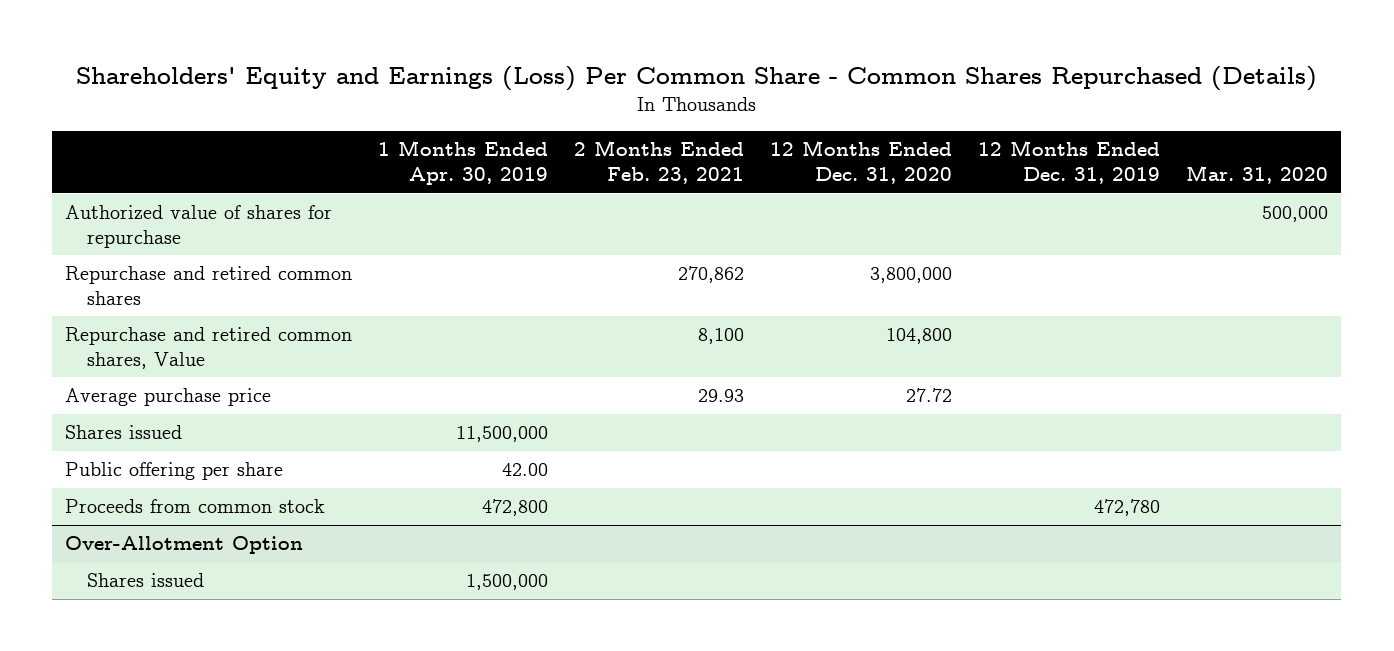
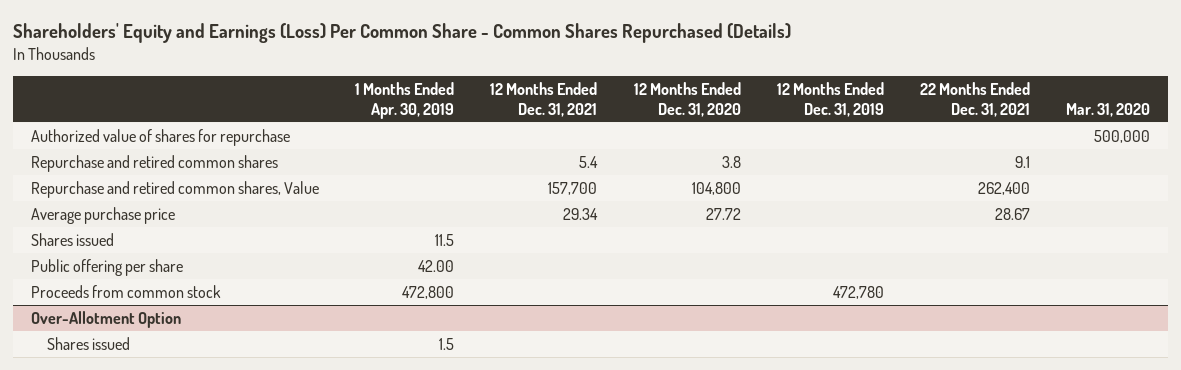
- | 1 Months Ended Apr. 30, 2019 | 2 Months Ended Feb. 23, 2021 | 12 Months Ended Dec. 31, 2020 | 12 Months Ended Dec. 31, 2019 | Mar. 31, 2020
+ | 1 Months Ended Apr. 30, 2019 | 12 Months Ended Dec. 31, 2021 | 12 Months Ended Dec. 31, 2020 | 12 Months Ended Dec. 31, 2019 | 22 Months Ended Dec. 31, 2021 | Mar. 31, 2020
- Repurchase and retired common shares | | 270,862 | 3,800,000 | |
+ Repurchase and retired common shares | | 5.4 | 3.8 | | 9.1 |
- Shares issued | 11,500,000 | | | |
+ Shares issued | 11.5 | | | | |
@ Over-Allotment Option
- Shares issued | 1,500,000 | | | |
+ Shares issued | 1.5 | | | | |

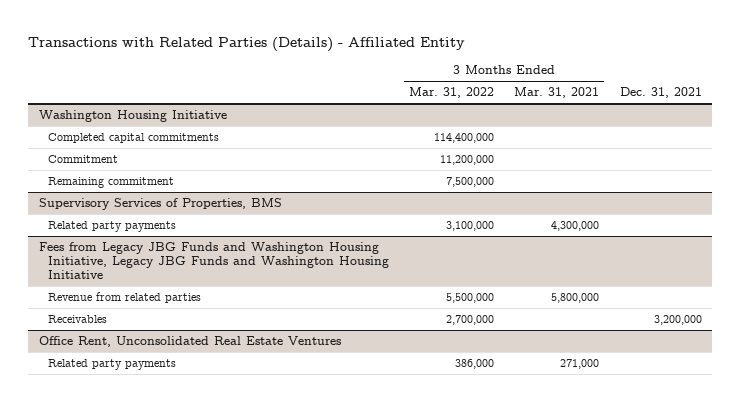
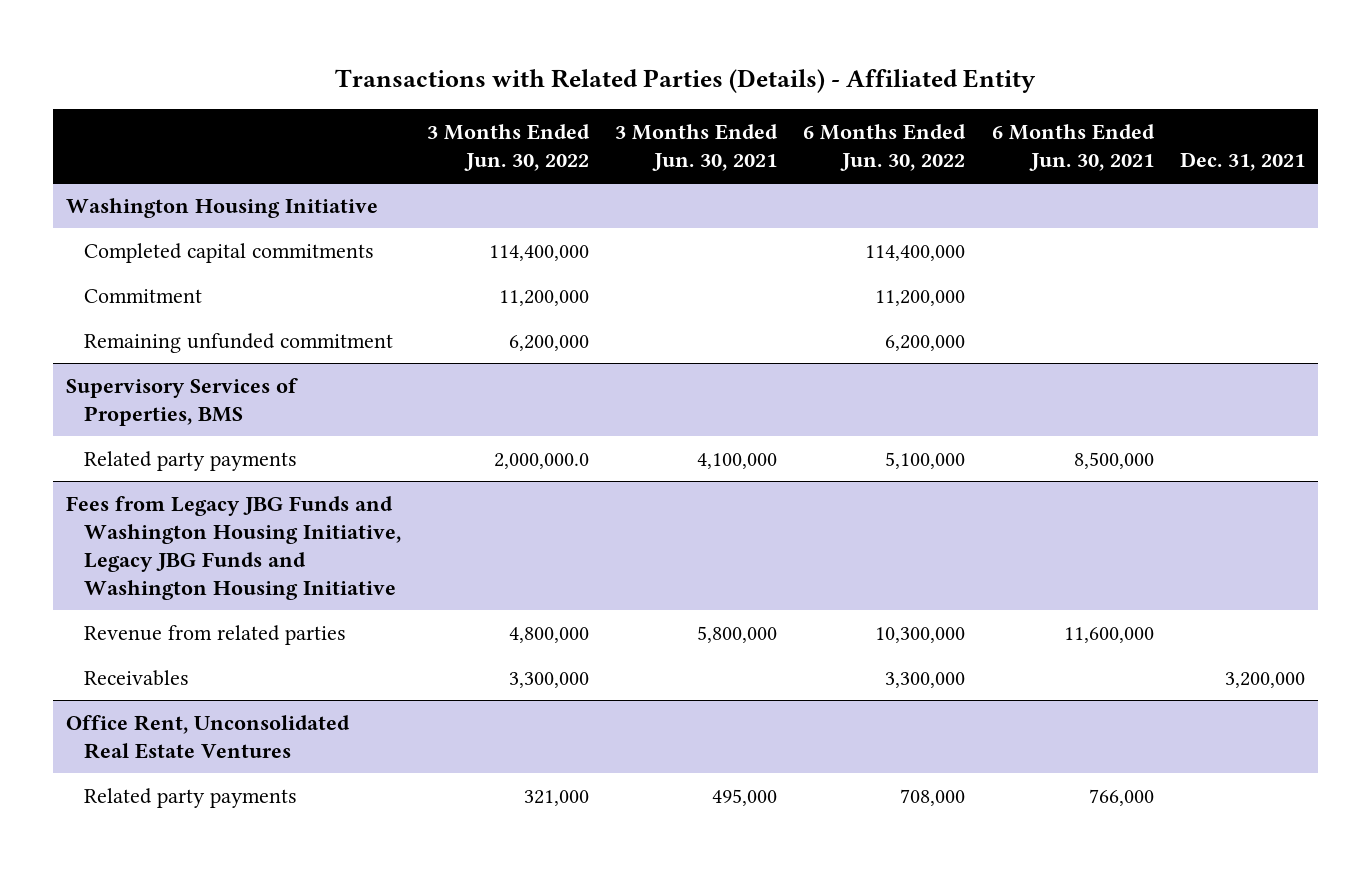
- | 3 Months Ended Mar. 31, 2022 | 3 Months Ended Mar. 31, 2021 | Dec. 31, 2021
+ | 3 Months Ended Jun. 30, 2022 | 3 Months Ended Jun. 30, 2021 | 6 Months Ended Jun. 30, 2022 | 6 Months Ended Jun. 30, 2021 | Dec. 31, 2021
@ Washington Housing Initiative
- Remaining commitment | 7,500,000 | |
+ Remaining unfunded commitment | 6,200,000 | | 6,200,000 | |

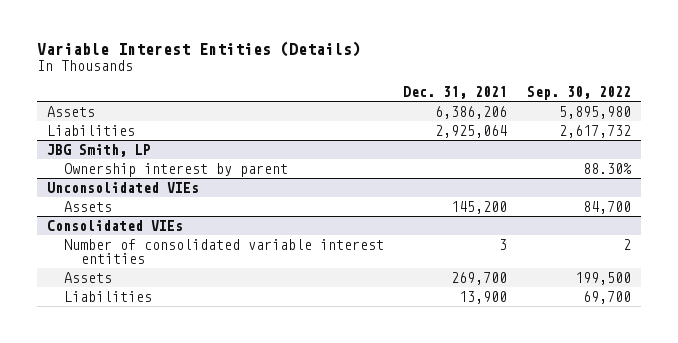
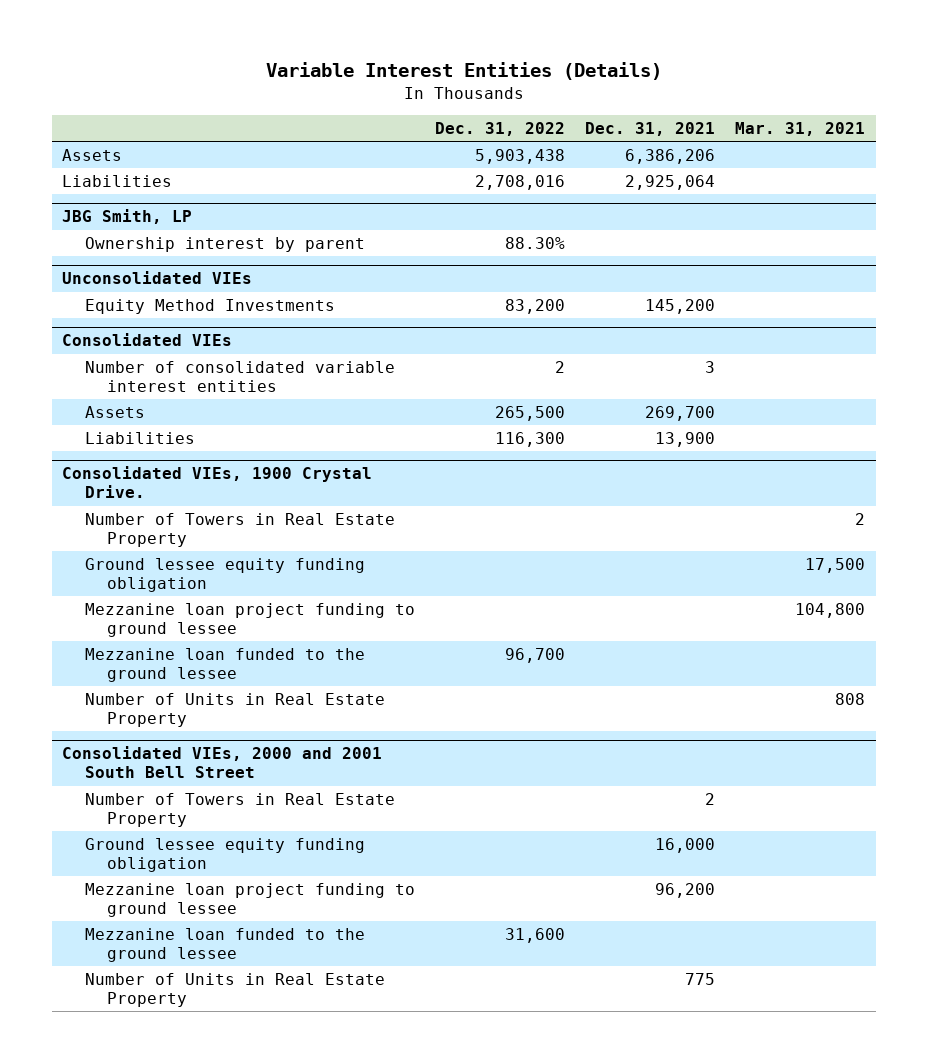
- | Dec. 31, 2021 | Sep. 30, 2022
+ | Dec. 31, 2022 | Dec. 31, 2021 | Mar. 31, 2021
@ Unconsolidated VIEs
- Assets | 145,200 | 84,700
+ Equity Method Investments | 83,200 | 145,200 |
+ Consolidated VIEs, 1900 Crystal Drive.
+ Number of Towers in Real Estate Property | | | 2
+ Ground lessee equity funding obligation | | | 17,500
+ Mezzanine loan project funding to ground lessee | | | 104,800
+ Mezzanine loan funded to the ground lessee | 96,700 | |
+ Number of Units in Real Estate Property | | | 808
+ Consolidated VIEs, 2000 and 2001 South Bell Street
+ Number of Towers in Real Estate Property | | 2 |
+ Ground lessee equity funding obligation | | 16,000 |
+ Mezzanine loan project funding to ground lessee | | 96,200 |
+ Mezzanine loan funded to the ground lessee | 31,600 | |
+ Number of Units in Real Estate Property | | 775 |

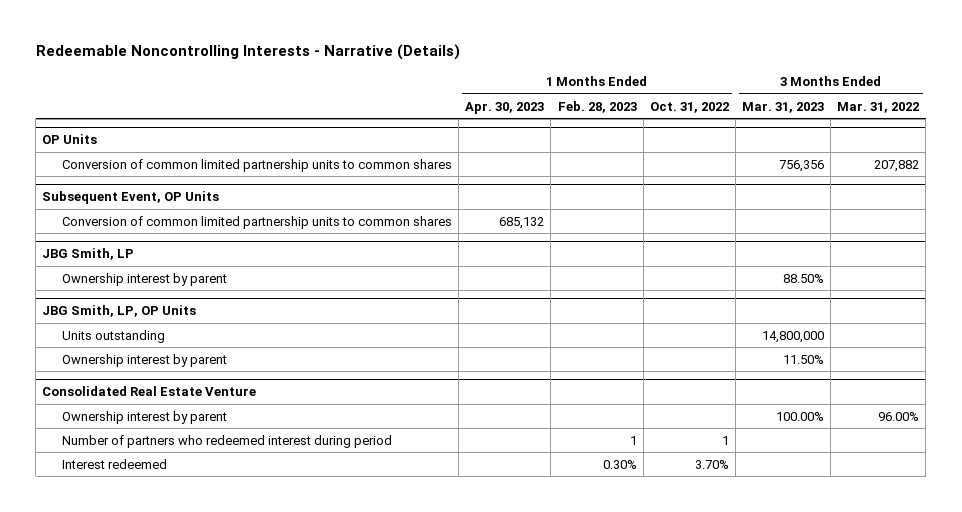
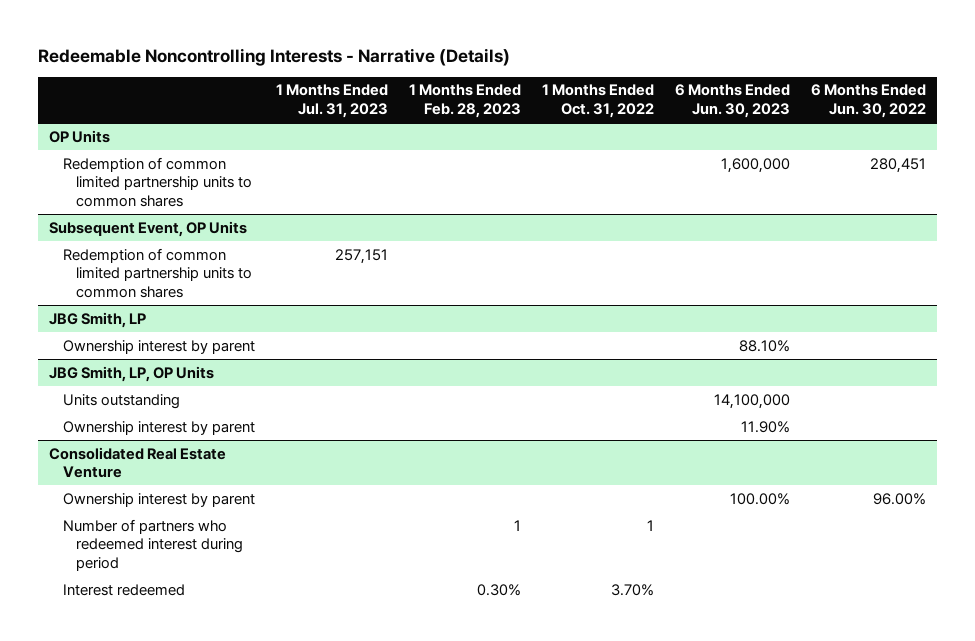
- | 1 Months Ended Apr. 30, 2023 | 1 Months Ended Feb. 28, 2023 | 1 Months Ended Oct. 31, 2022 | 3 Months Ended Mar. 31, 2023 | 3 Months Ended Mar. 31, 2022
+ | 1 Months Ended Jul. 31, 2023 | 1 Months Ended Feb. 28, 2023 | 1 Months Ended Oct. 31, 2022 | 6 Months Ended Jun. 30, 2023 | 6 Months Ended Jun. 30, 2022
@ OP Units
- Conversion of common limited partnership units to common shares | | | | 756,356 | 207,882
+ Redemption of common limited partnership units to common shares | | | | 1,600,000 | 280,451
@ Subsequent Event, OP Units
- Conversion of common limited partnership units to common shares | 685,132 | | | |
+ Redemption of common limited partnership units to common shares | 257,151 | | | |

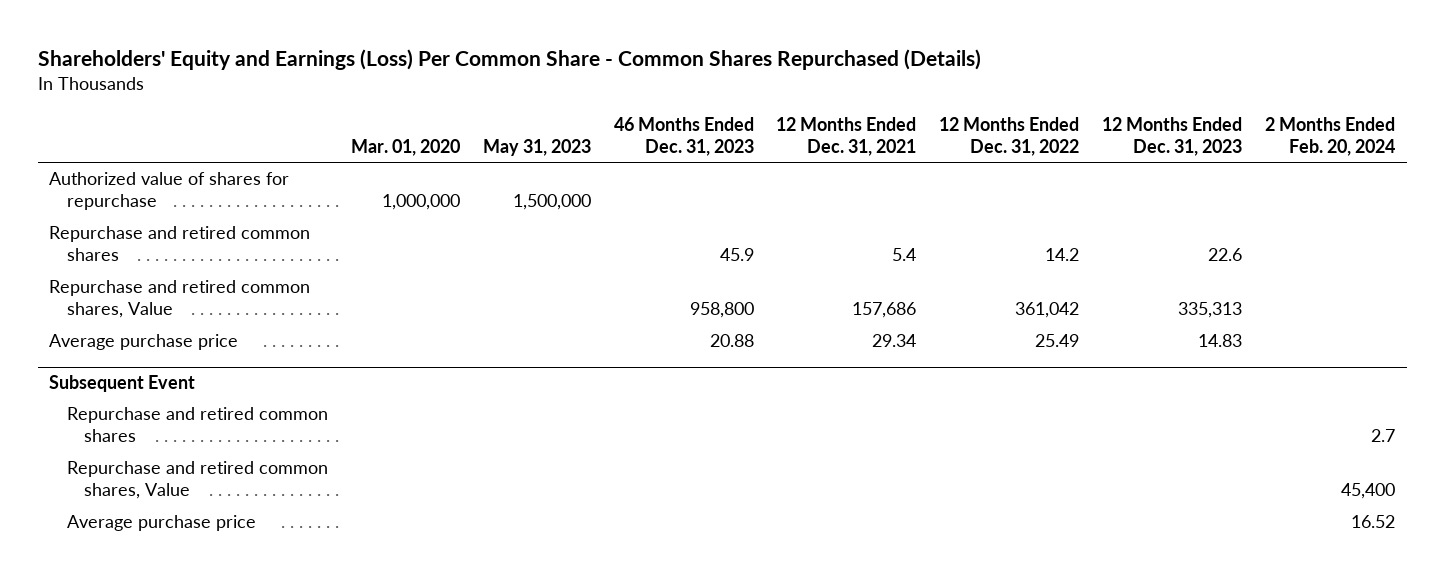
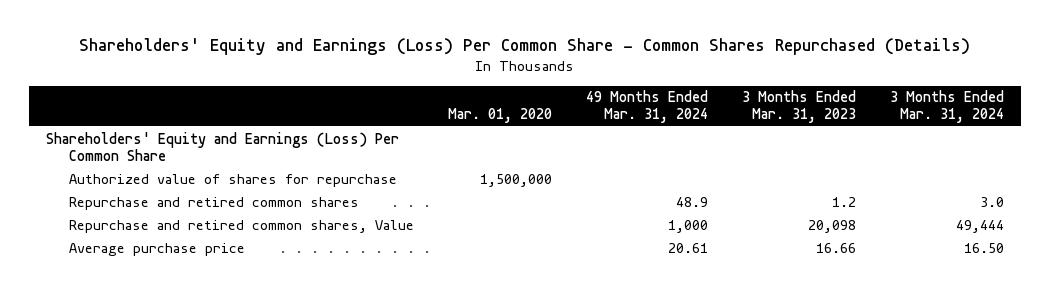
- | Mar. 01, 2020 | May 31, 2023 | 46 Months Ended Dec. 31, 2023 | 12 Months Ended Dec. 31, 2021 | 12 Months Ended Dec. 31, 2022 | 12 Months Ended Dec. 31, 2023 | 2 Months Ended Feb. 20, 2024
+ | Mar. 01, 2020 | 49 Months Ended Mar. 31, 2024 | 3 Months Ended Mar. 31, 2023 | 3 Months Ended Mar. 31, 2024
- Authorized value of shares for repurchase | 1,000,000 | 1,500,000 | | | | |
+ Shareholders' Equity and Earnings (Loss) Per Common Share
+ Authorized value of shares for repurchase | 1,500,000 | | |
- Subsequent Event
- Repurchase and retired common shares | | | | | | | 2.7
- Repurchase and retired common shares, Value | | | | | | | 45,400
- Average purchase price | | | | | | | 16.52

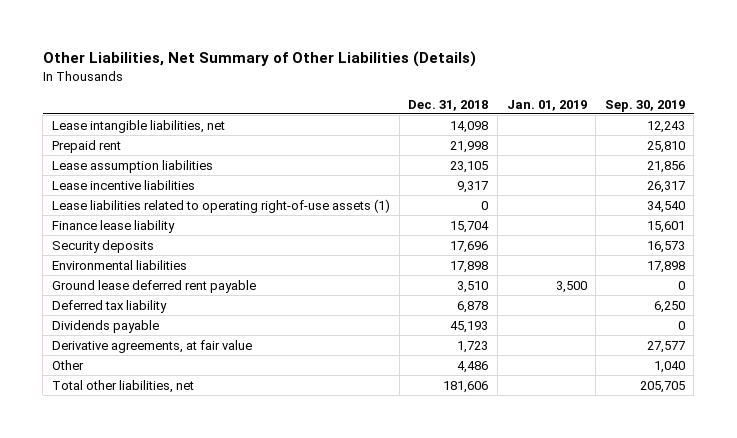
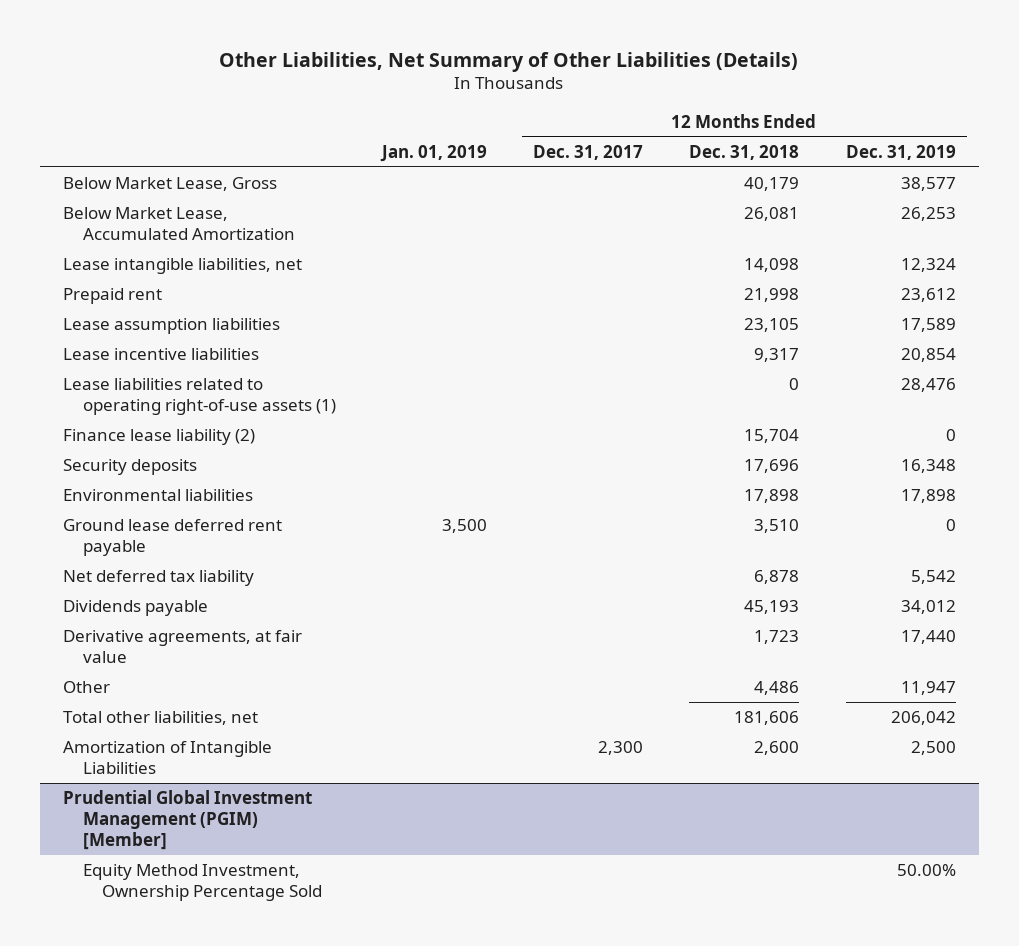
- | Dec. 31, 2018 | Jan. 01, 2019 | Sep. 30, 2019
+ | Jan. 01, 2019 | 12 Months Ended Dec. 31, 2017 | 12 Months Ended Dec. 31, 2018 | 12 Months Ended Dec. 31, 2019
+ Below Market Lease, Gross | | | 40,179 | 38,577
+ Below Market Lease, Accumulated Amortization | | | 26,081 | 26,253
- Finance lease liability | 15,704 | | 15,601
+ Finance lease liability (2) | | | 15,704 | 0
- Deferred tax liability | 6,878 | | 6,250
+ Net deferred tax liability | | | 6,878 | 5,542
+ Amortization of Intangible Liabilities | | 2,300 | 2,600 | 2,500
+ Prudential Global Investment Management (PGIM) [Member]
+ Equity Method Investment, Ownership Percentage Sold | | | | 50.00%

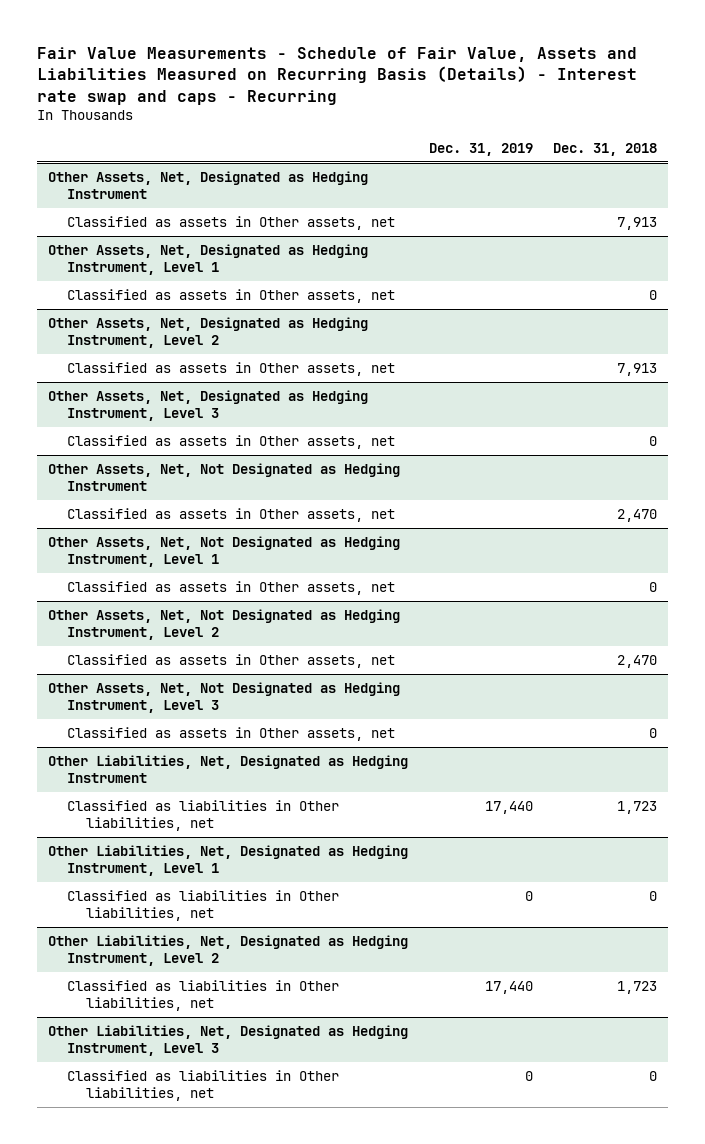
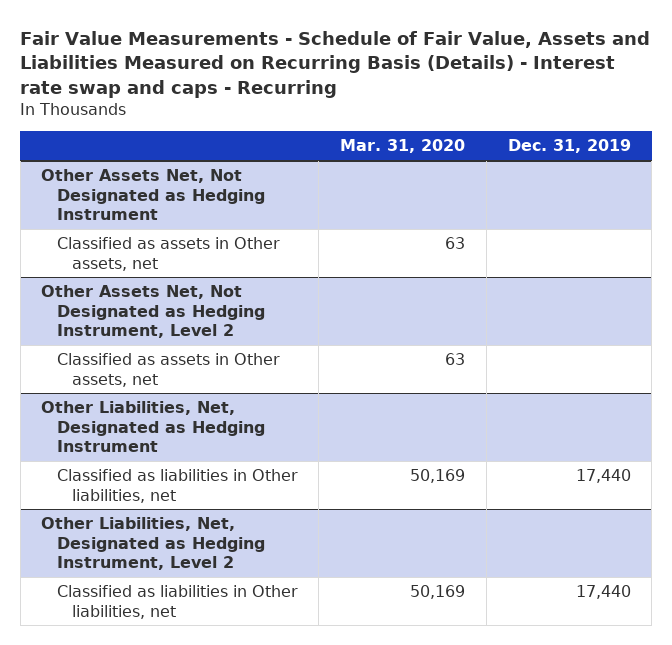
- | Dec. 31, 2019 | Dec. 31, 2018
+ | Mar. 31, 2020 | Dec. 31, 2019
- Other Assets, Net, Designated as Hedging Instrument
- Classified as assets in Other assets, net | | 7,913
- Other Assets, Net, Designated as Hedging Instrument, Level 1
- Classified as assets in Other assets, net | | 0
- Other Assets, Net, Designated as Hedging Instrument, Level 2
- Classified as assets in Other assets, net | | 7,913
- Other Assets, Net, Designated as Hedging Instrument, Level 3
- Classified as assets in Other assets, net | | 0
- Other Assets, Net, Not Designated as Hedging Instrument
+ Other Assets Net, Not Designated as Hedging Instrument
- Other Assets, Net, Not Designated as Hedging Instrument, Level 1
- Classified as assets in Other assets, net | | 0
- Other Assets, Net, Not Designated as Hedging Instrument, Level 2
+ Other Assets Net, Not Designated as Hedging Instrument, Level 2
- Other Assets, Net, Not Designated as Hedging Instrument, Level 3
- Classified as assets in Other assets, net | | 0
- Other Liabilities, Net, Designated as Hedging Instrument, Level 1
- Classified as liabilities in Other liabilities, net | 0 | 0
- Other Liabilities, Net, Designated as Hedging Instrument, Level 3
- Classified as liabilities in Other liabilities, net | 0 | 0

